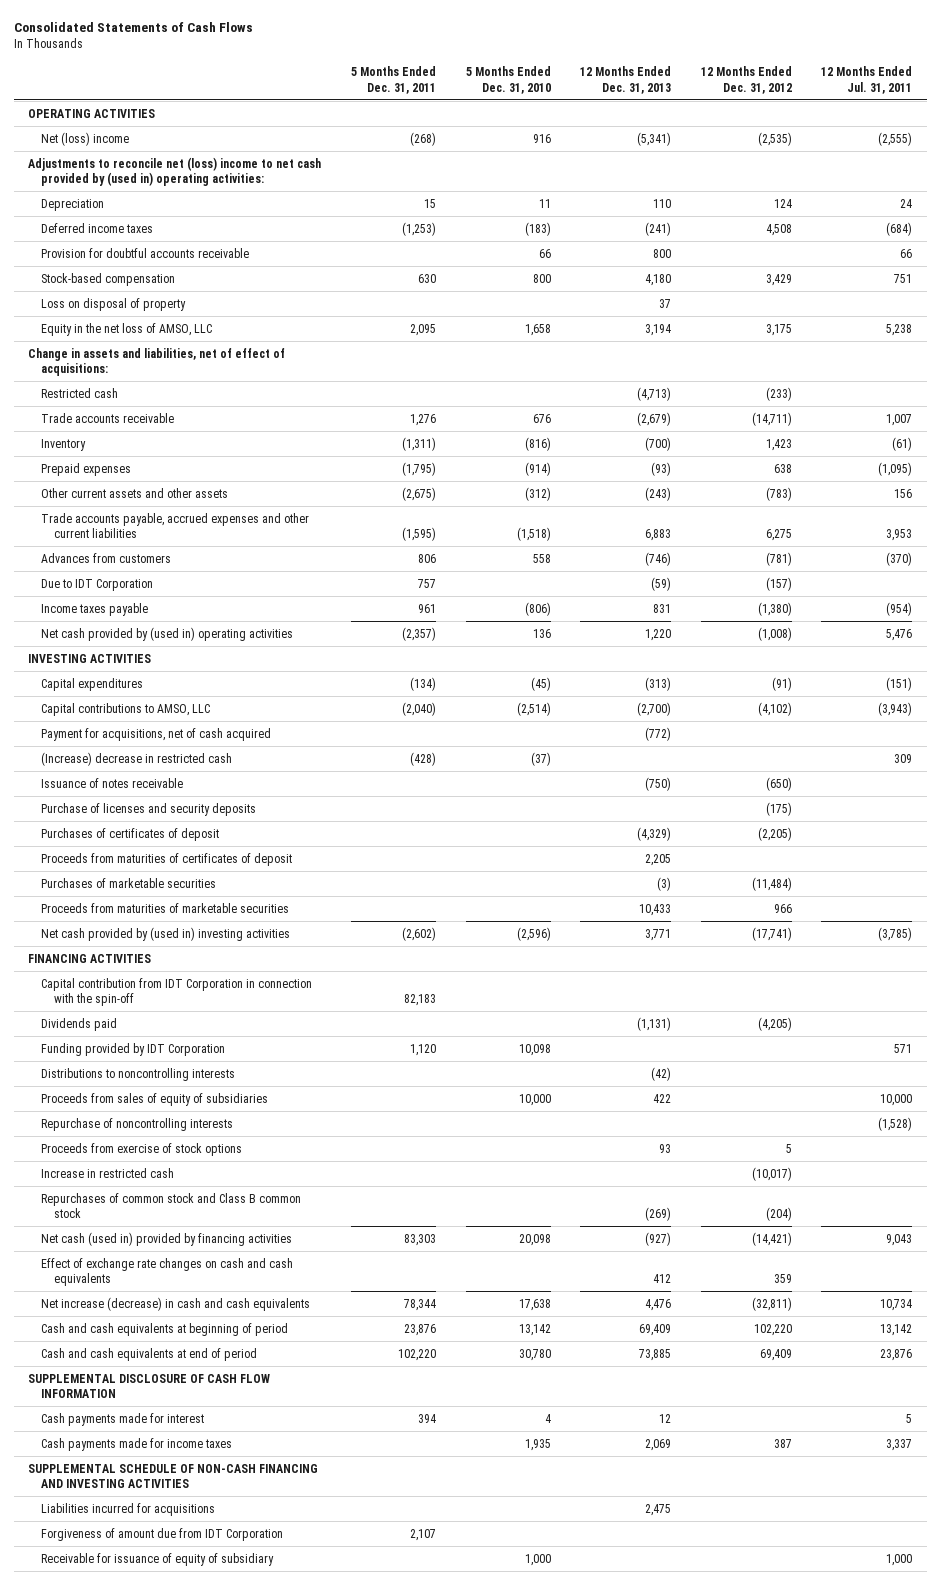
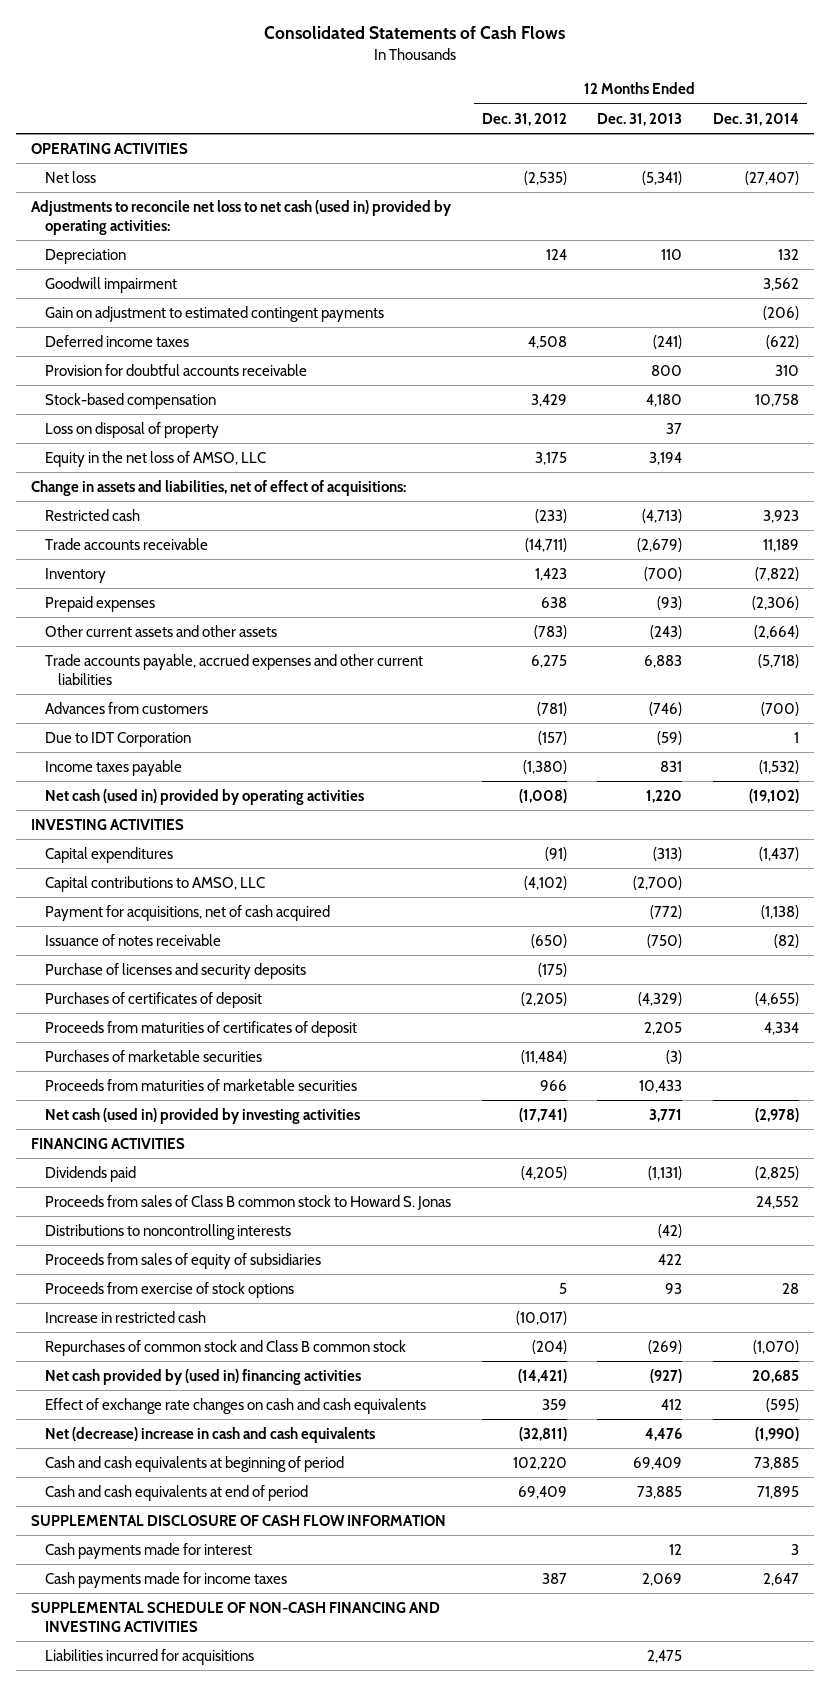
- | 5 Months Ended Dec. 31, 2011 | 5 Months Ended Dec. 31, 2010 | 12 Months Ended Dec. 31, 2013 | 12 Months Ended Dec. 31, 2012 | 12 Months Ended Jul. 31, 2011
+ | 12 Months Ended Dec. 31, 2012 | 12 Months Ended Dec. 31, 2013 | 12 Months Ended Dec. 31, 2014
- Net (loss) income | (268) | 916 | (5,341) | (2,535) | (2,555)
- Adjustments to reconcile net (loss) income to net cash provided by (used in) operating activities:
+ Net loss | (2,535) | (5,341) | (27,407)
+ Adjustments to reconcile net loss to net cash (used in) provided by operating activities:
+ Goodwill impairment | | | 3,562
+ Gain on adjustment to estimated contingent payments | | | (206)
- Net cash provided by (used in) operating activities | (2,357) | 136 | 1,220 | (1,008) | 5,476
+ Net cash (used in) provided by operating activities | (1,008) | 1,220 | (19,102)
- (Increase) decrease in restricted cash | (428) | (37) | | | 309
- Net cash provided by (used in) investing activities | (2,602) | (2,596) | 3,771 | (17,741) | (3,785)
+ Net cash (used in) provided by investing activities | (17,741) | 3,771 | (2,978)
- Capital contribution from IDT Corporation in connection with the spin-off | 82,183 | | | |
- Funding provided by IDT Corporation | 1,120 | 10,098 | | | 571
+ Proceeds from sales of Class B common stock to Howard S. Jonas | | | 24,552
- Repurchase of noncontrolling interests | | | | | (1,528)
- Net cash (used in) provided by financing activities | 83,303 | 20,098 | (927) | (14,421) | 9,043
+ Net cash provided by (used in) financing activities | (14,421) | (927) | 20,685
- Net increase (decrease) in cash and cash equivalents | 78,344 | 17,638 | 4,476 | (32,811) | 10,734
+ Net (decrease) increase in cash and cash equivalents | (32,811) | 4,476 | (1,990)
- Forgiveness of amount due from IDT Corporation | 2,107 | | | |
- Receivable for issuance of equity of subsidiary | | 1,000 | | | 1,000

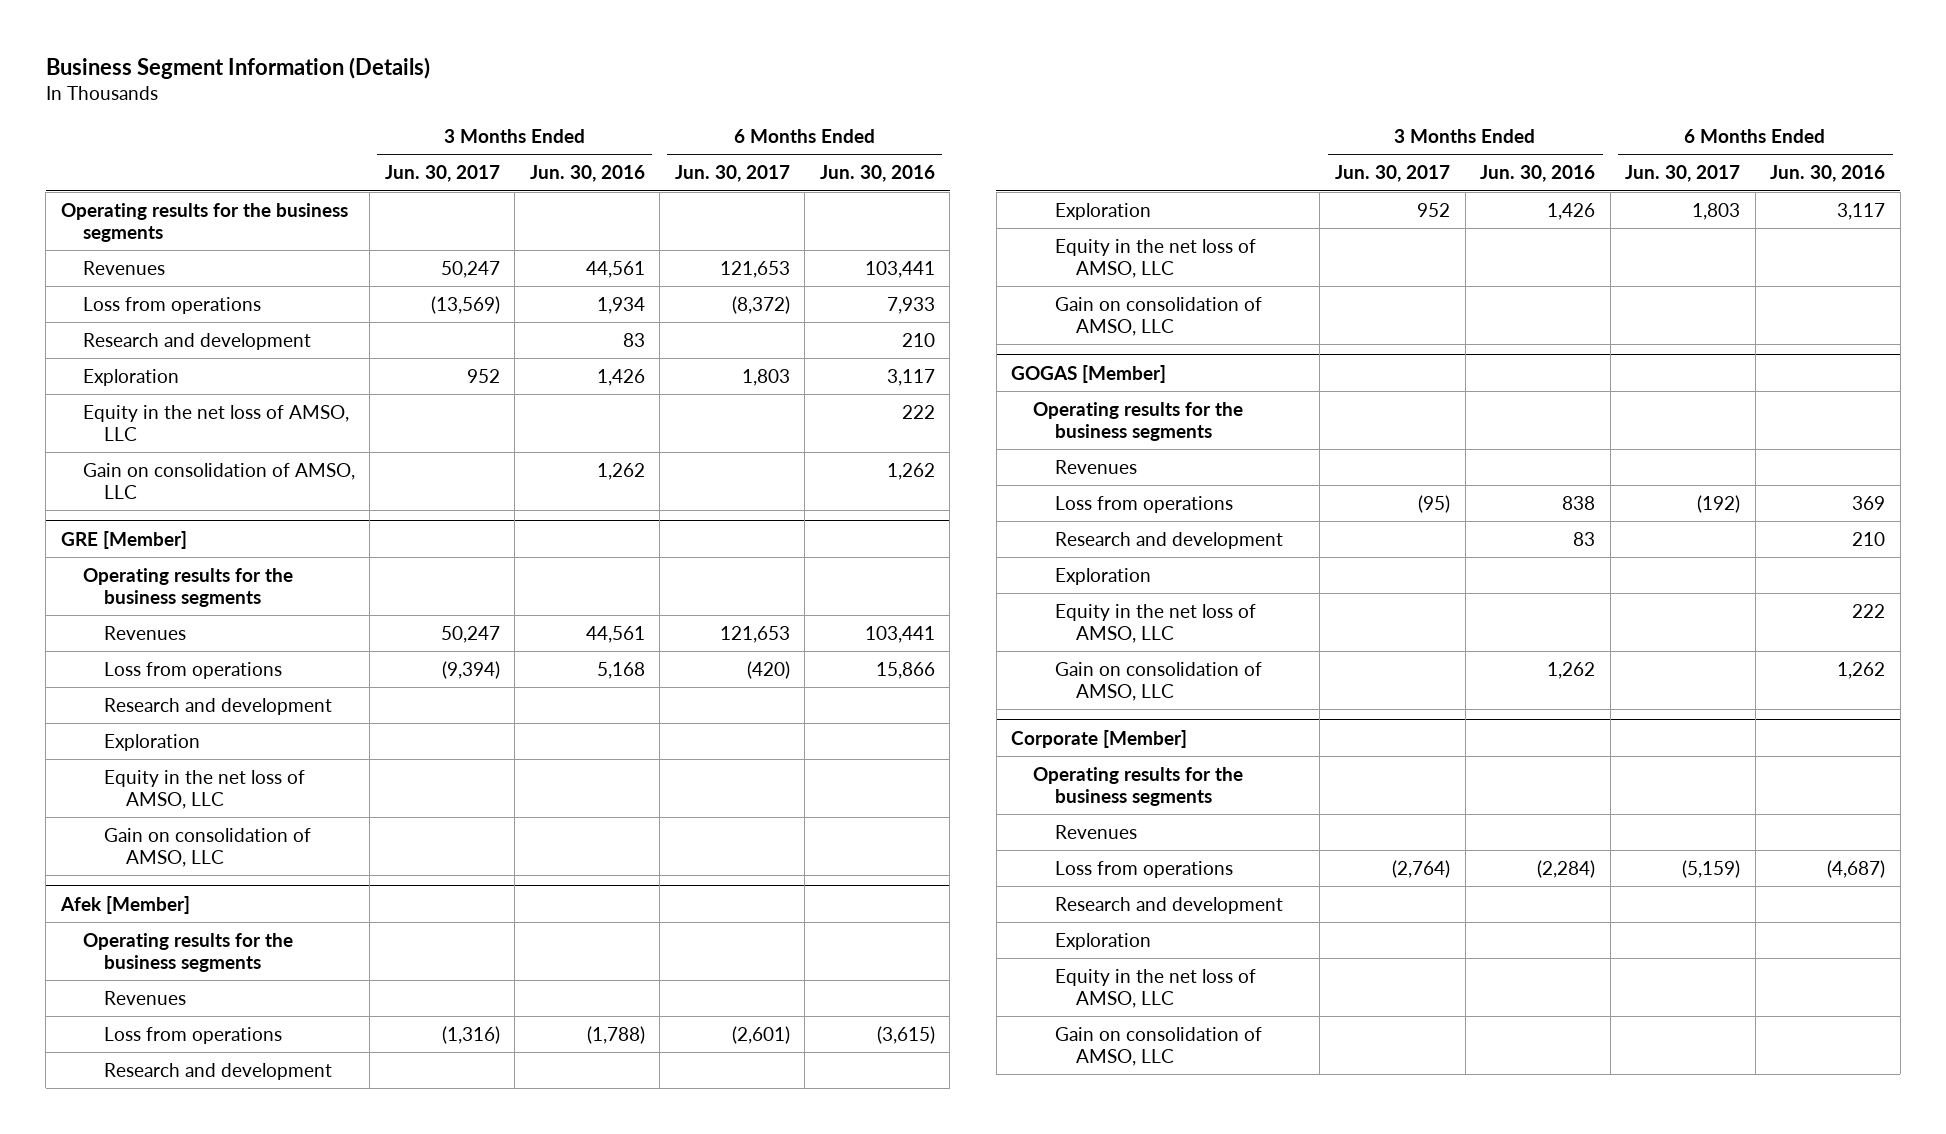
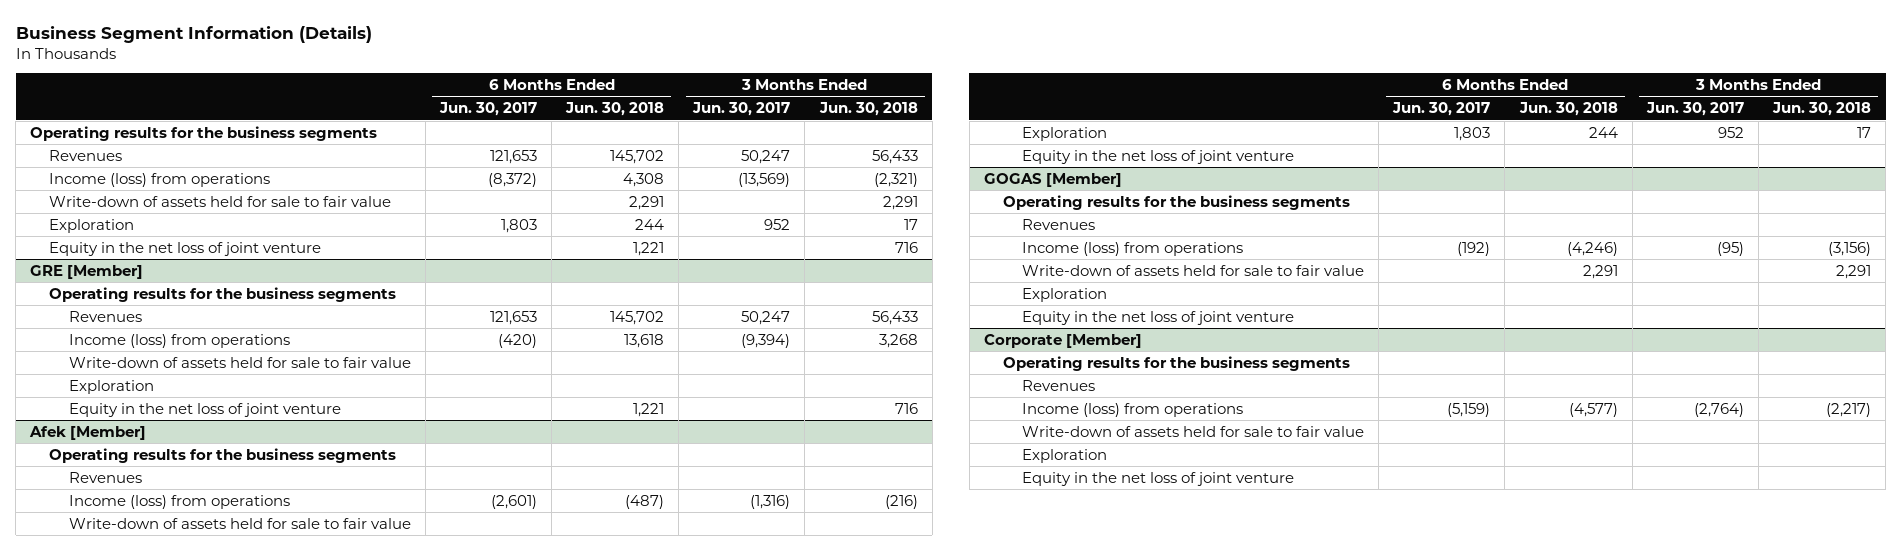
- | 3 Months Ended Jun. 30, 2017 | 3 Months Ended Jun. 30, 2016 | 6 Months Ended Jun. 30, 2017 | 6 Months Ended Jun. 30, 2016
+ | 6 Months Ended Jun. 30, 2017 | 6 Months Ended Jun. 30, 2018 | 3 Months Ended Jun. 30, 2017 | 3 Months Ended Jun. 30, 2018
- Loss from operations | (13,569) | 1,934 | (8,372) | 7,933
- Research and development | | 83 | | 210
+ Income (loss) from operations | (8,372) | 4,308 | (13,569) | (2,321)
+ Write-down of assets held for sale to fair value | | 2,291 | | 2,291
- Equity in the net loss of AMSO, LLC | | | | 222
- Gain on consolidation of AMSO, LLC | | 1,262 | | 1,262
+ Equity in the net loss of joint venture | | 1,221 | | 716
@ GRE [Member]
- Loss from operations | (9,394) | 5,168 | (420) | 15,866
- Research and development
+ Income (loss) from operations | (420) | 13,618 | (9,394) | 3,268
+ Write-down of assets held for sale to fair value
- Equity in the net loss of AMSO, LLC
- Gain on consolidation of AMSO, LLC
+ Equity in the net loss of joint venture | | 1,221 | | 716
@ Afek [Member]
- Loss from operations | (1,316) | (1,788) | (2,601) | (3,615)
- Research and development
+ Income (loss) from operations | (2,601) | (487) | (1,316) | (216)
+ Write-down of assets held for sale to fair value
- Equity in the net loss of AMSO, LLC
- Gain on consolidation of AMSO, LLC
+ Equity in the net loss of joint venture
@ GOGAS [Member]
- Loss from operations | (95) | 838 | (192) | 369
- Research and development | | 83 | | 210
+ Income (loss) from operations | (192) | (4,246) | (95) | (3,156)
+ Write-down of assets held for sale to fair value | | 2,291 | | 2,291
- Equity in the net loss of AMSO, LLC | | | | 222
- Gain on consolidation of AMSO, LLC | | 1,262 | | 1,262
+ Equity in the net loss of joint venture
@ Corporate [Member]
- Loss from operations | (2,764) | (2,284) | (5,159) | (4,687)
- Research and development
+ Income (loss) from operations | (5,159) | (4,577) | (2,764) | (2,217)
+ Write-down of assets held for sale to fair value
- Equity in the net loss of AMSO, LLC
- Gain on consolidation of AMSO, LLC
+ Equity in the net loss of joint venture

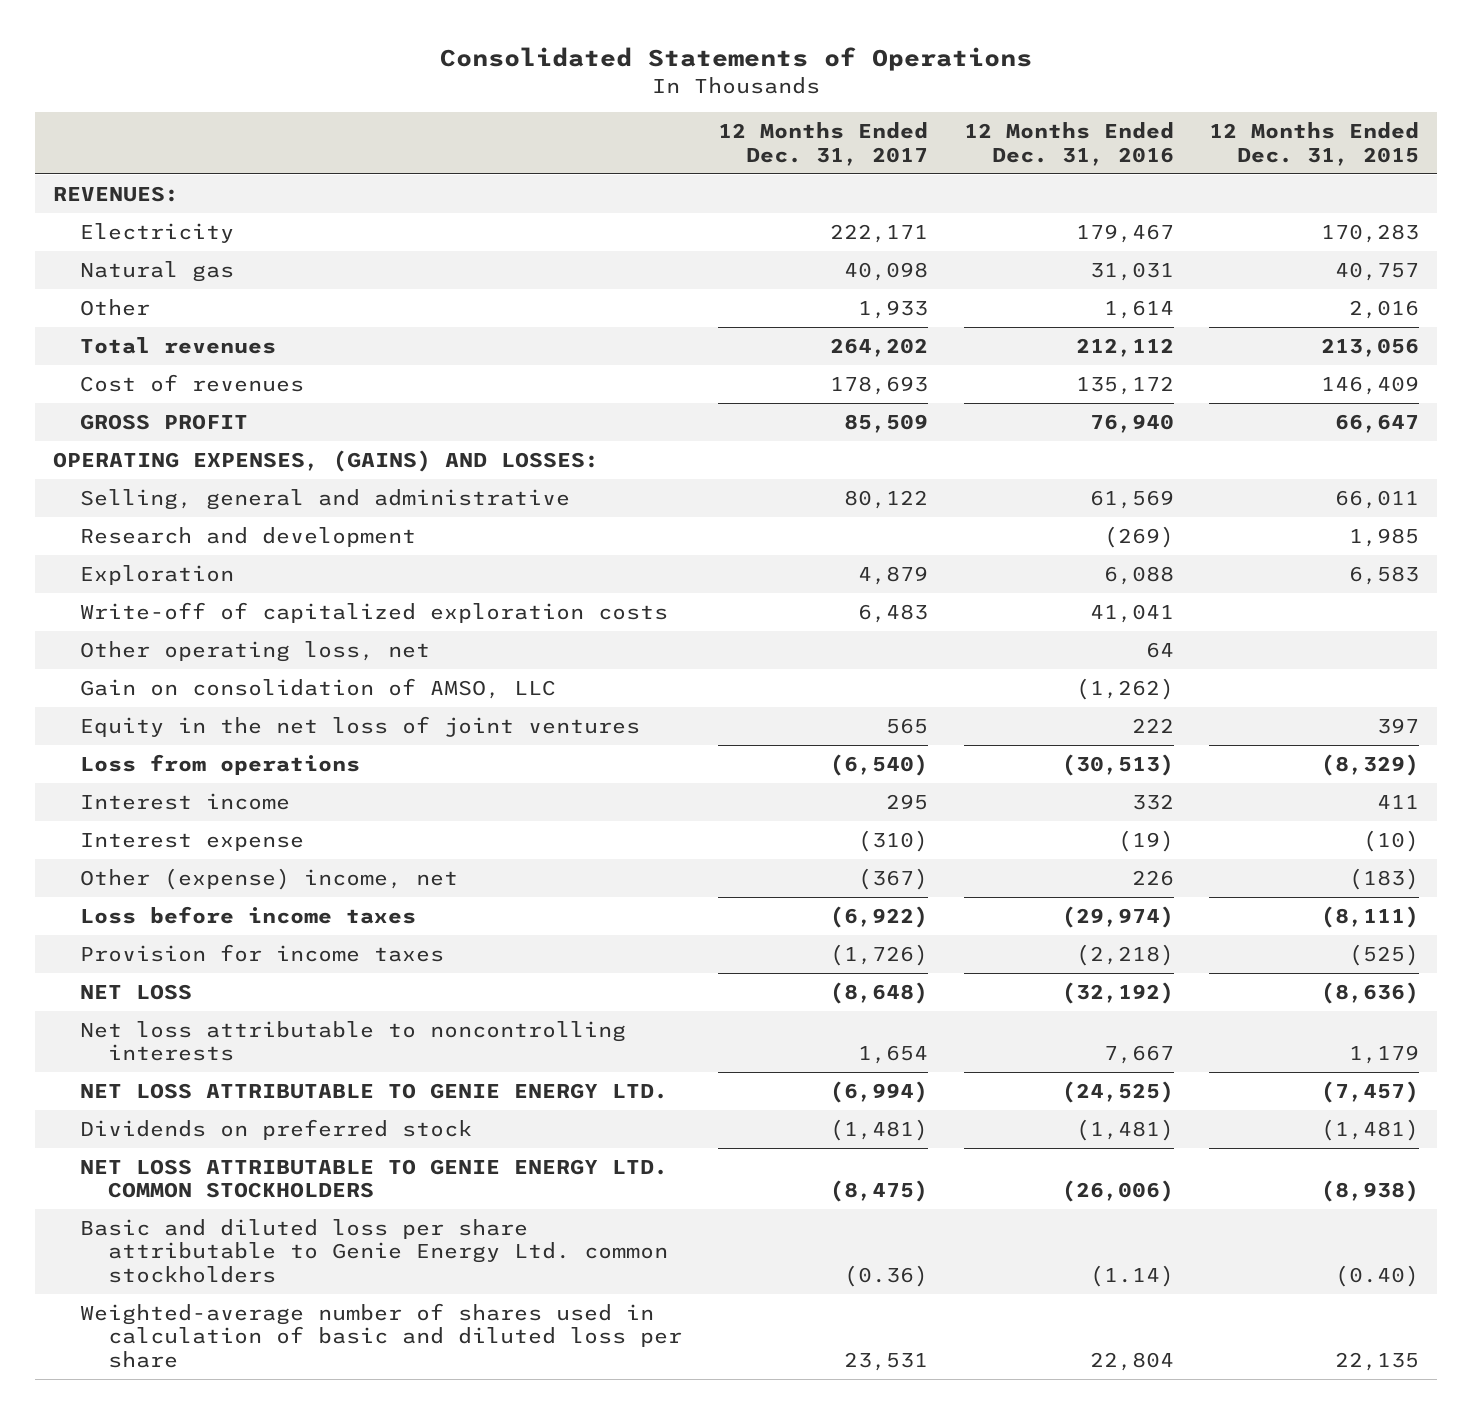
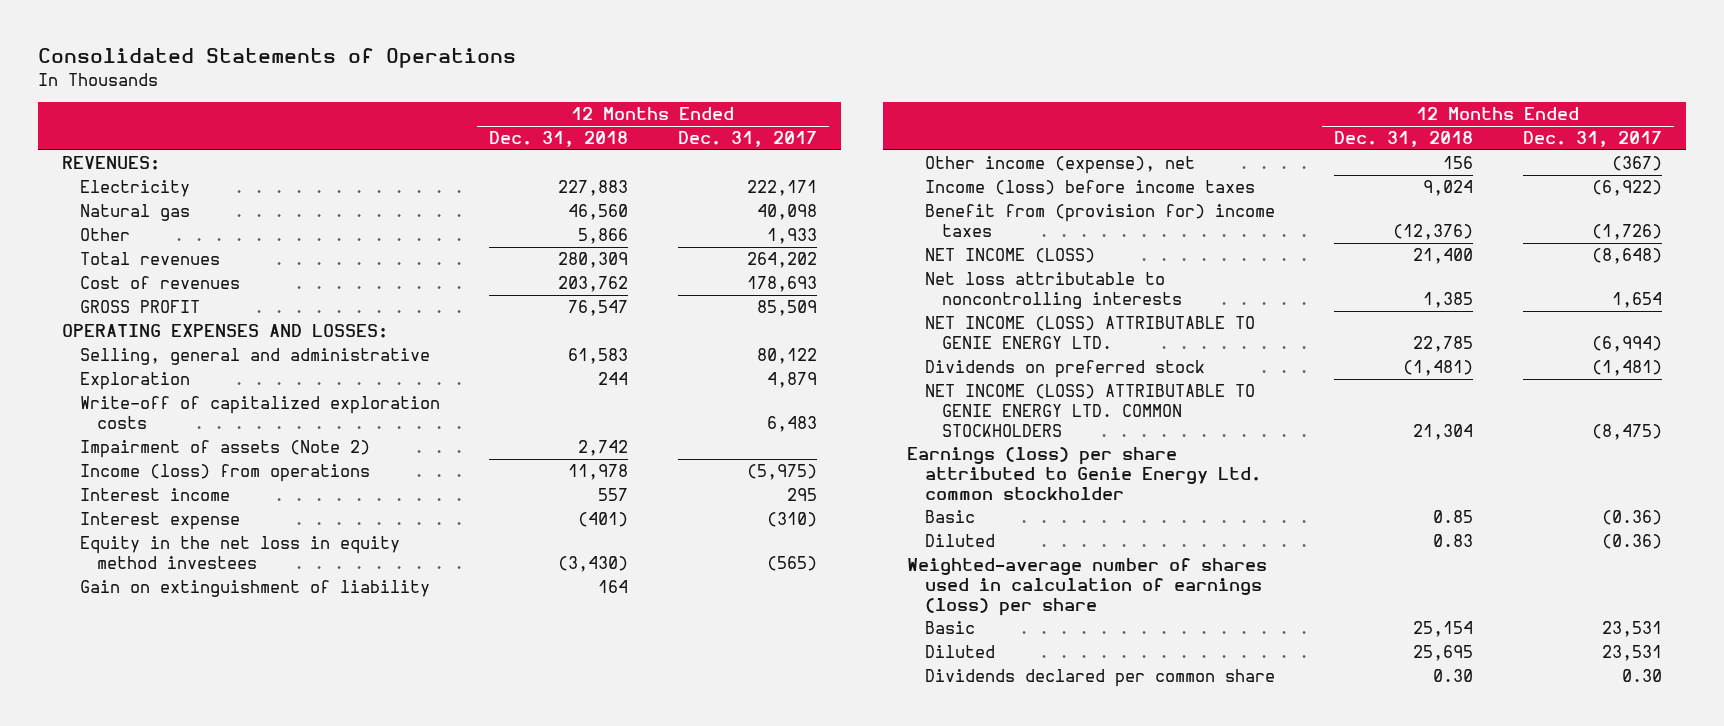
- | 12 Months Ended Dec. 31, 2017 | 12 Months Ended Dec. 31, 2016 | 12 Months Ended Dec. 31, 2015
+ | 12 Months Ended Dec. 31, 2018 | 12 Months Ended Dec. 31, 2017
- OPERATING EXPENSES, (GAINS) AND LOSSES:
+ OPERATING EXPENSES AND LOSSES:
- Research and development | | (269) | 1,985
- Other operating loss, net | | 64 |
- Gain on consolidation of AMSO, LLC | | (1,262) |
- Equity in the net loss of joint ventures | 565 | 222 | 397
- Loss from operations | (6,540) | (30,513) | (8,329)
+ Impairment of assets (Note 2) | 2,742 |
+ Income (loss) from operations | 11,978 | (5,975)
- Other (expense) income, net | (367) | 226 | (183)
- Loss before income taxes | (6,922) | (29,974) | (8,111)
- Provision for income taxes | (1,726) | (2,218) | (525)
- NET LOSS | (8,648) | (32,192) | (8,636)
+ Equity in the net loss in equity method investees | (3,430) | (565)
+ Gain on extinguishment of liability | 164 |
+ Other income (expense), net | 156 | (367)
+ Income (loss) before income taxes | 9,024 | (6,922)
+ Benefit from (provision for) income taxes | (12,376) | (1,726)
+ NET INCOME (LOSS) | 21,400 | (8,648)
- NET LOSS ATTRIBUTABLE TO GENIE ENERGY LTD. | (6,994) | (24,525) | (7,457)
+ NET INCOME (LOSS) ATTRIBUTABLE TO GENIE ENERGY LTD. | 22,785 | (6,994)
- NET LOSS ATTRIBUTABLE TO GENIE ENERGY LTD. COMMON STOCKHOLDERS | (8,475) | (26,006) | (8,938)
- Basic and diluted loss per share attributable to Genie Energy Ltd. common stockholders | (0.36) | (1.14) | (0.40)
- Weighted-average number of shares used in calculation of basic and diluted loss per share | 23,531 | 22,804 | 22,135
+ NET INCOME (LOSS) ATTRIBUTABLE TO GENIE ENERGY LTD. COMMON STOCKHOLDERS | 21,304 | (8,475)
+ Earnings (loss) per share attributed to Genie Energy Ltd. common stockholder
+ Basic | 0.85 | (0.36)
+ Diluted | 0.83 | (0.36)
+ Weighted-average number of shares used in calculation of earnings (loss) per share
+ Basic | 25,154 | 23,531
+ Diluted | 25,695 | 23,531
+ Dividends declared per common share | 0.30 | 0.30

